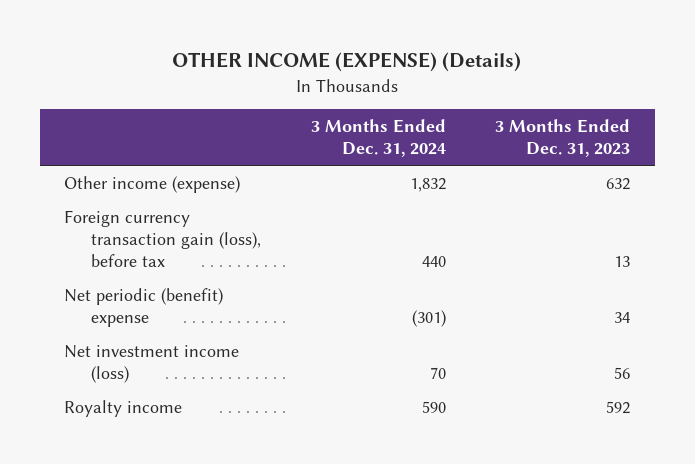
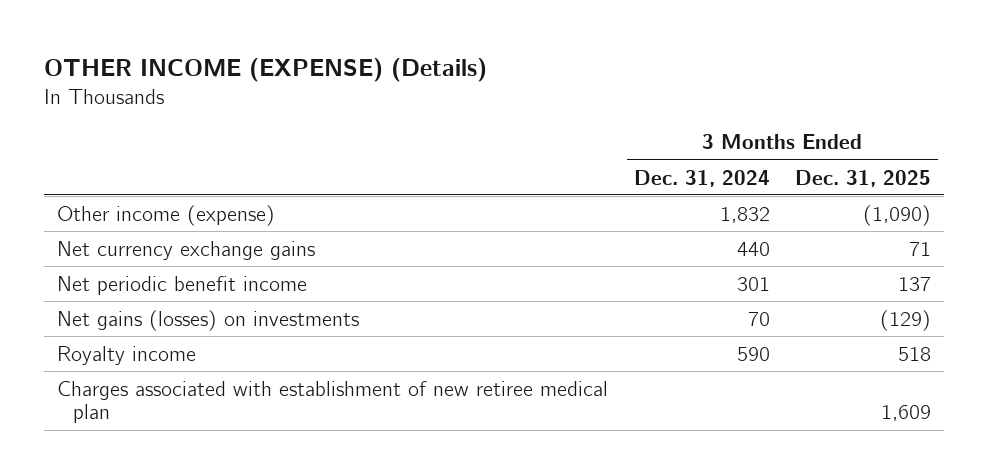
- | 3 Months Ended Dec. 31, 2024 | 3 Months Ended Dec. 31, 2023
+ | 3 Months Ended Dec. 31, 2024 | 3 Months Ended Dec. 31, 2025
- Foreign currency transaction gain (loss), before tax | 440 | 13
- Net periodic (benefit) expense | (301) | 34
- Net investment income (loss) | 70 | 56
+ Net currency exchange gains | 440 | 71
+ Net periodic benefit income | 301 | 137
+ Net gains (losses) on investments | 70 | (129)
+ Charges associated with establishment of new retiree medical plan | | 1,609

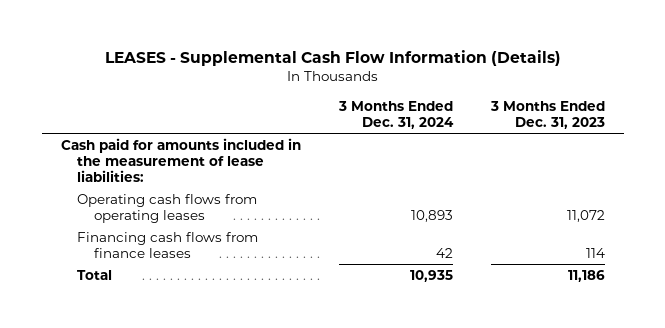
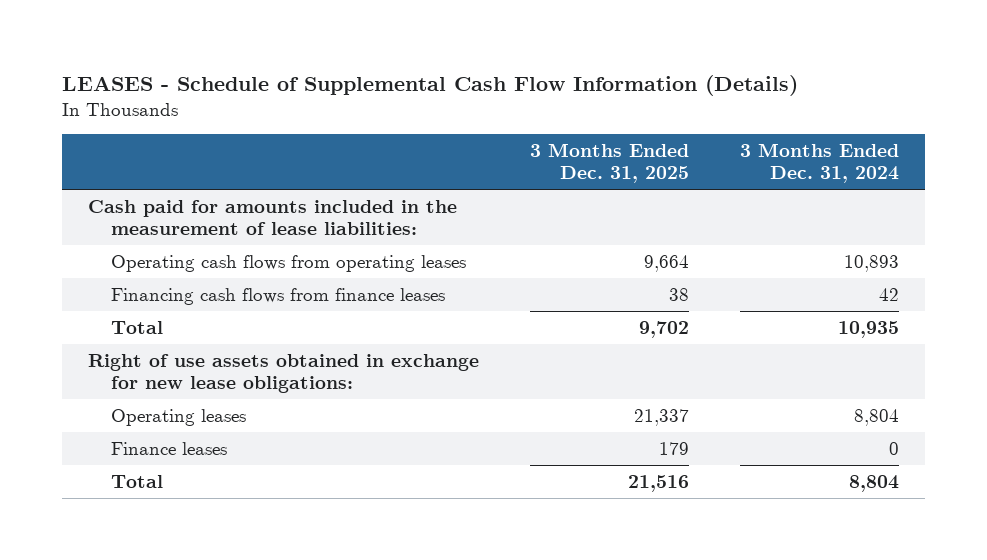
- LEASES - Supplemental Cash Flow Information (Details)
+ LEASES - Schedule of Supplemental Cash Flow Information (Details)
- | 3 Months Ended Dec. 31, 2024 | 3 Months Ended Dec. 31, 2023
+ | 3 Months Ended Dec. 31, 2025 | 3 Months Ended Dec. 31, 2024
+ Right of use assets obtained in exchange for new lease obligations:
+ Operating leases | 21,337 | 8,804
+ Finance leases | 179 | 0
+ Total | 21,516 | 8,804

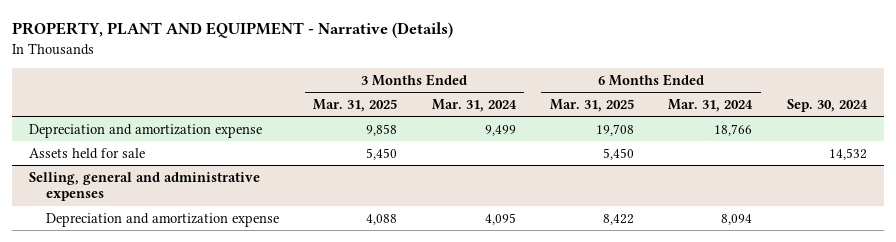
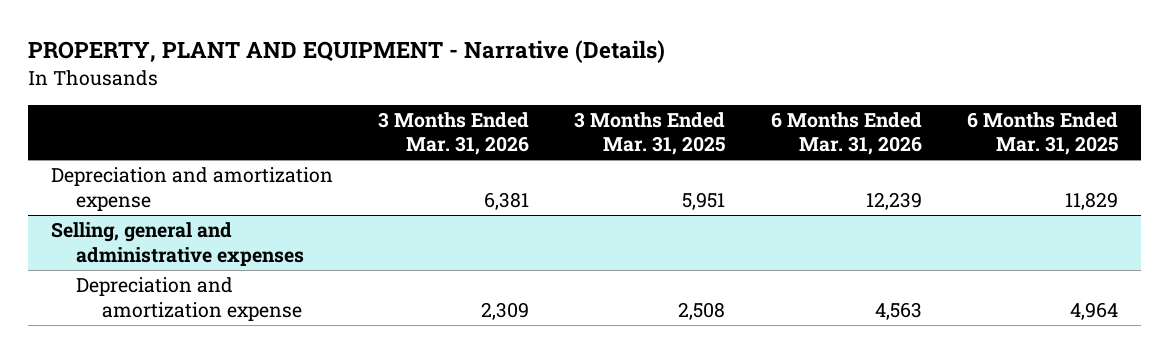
- | 3 Months Ended Mar. 31, 2025 | 3 Months Ended Mar. 31, 2024 | 6 Months Ended Mar. 31, 2025 | 6 Months Ended Mar. 31, 2024 | Sep. 30, 2024
+ | 3 Months Ended Mar. 31, 2026 | 3 Months Ended Mar. 31, 2025 | 6 Months Ended Mar. 31, 2026 | 6 Months Ended Mar. 31, 2025
- Depreciation and amortization expense | 9,858 | 9,499 | 19,708 | 18,766 |
- Assets held for sale | 5,450 | | 5,450 | | 14,532
+ Depreciation and amortization expense | 6,381 | 5,951 | 12,239 | 11,829
@ Selling, general and administrative expenses
- Depreciation and amortization expense | 4,088 | 4,095 | 8,422 | 8,094 |
+ Depreciation and amortization expense | 2,309 | 2,508 | 4,563 | 4,964

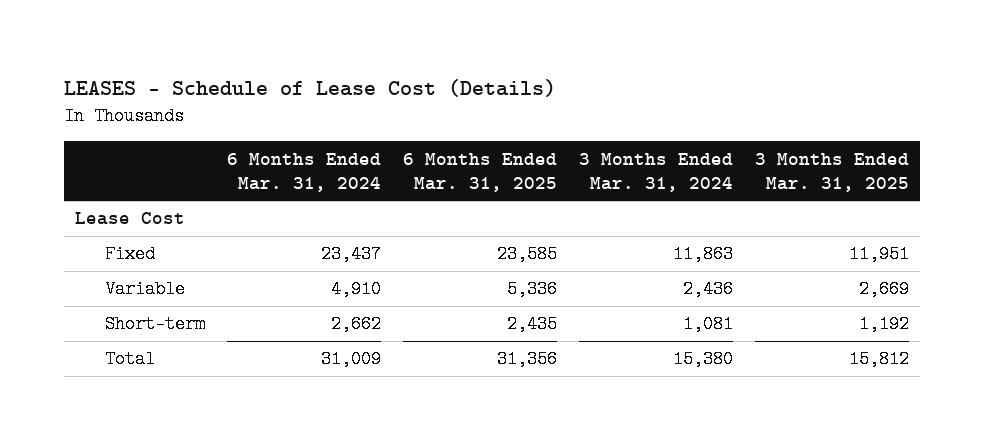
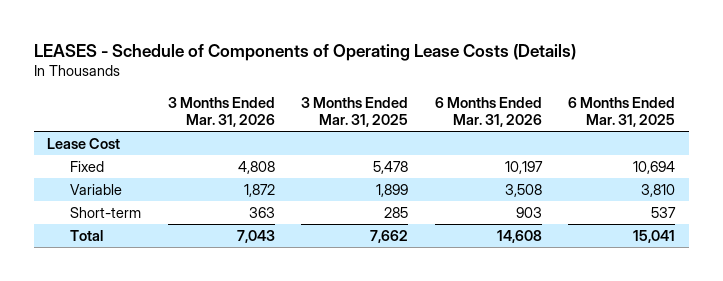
- LEASES - Schedule of Lease Cost (Details)
+ LEASES - Schedule of Components of Operating Lease Costs (Details)
- | 6 Months Ended Mar. 31, 2024 | 6 Months Ended Mar. 31, 2025 | 3 Months Ended Mar. 31, 2024 | 3 Months Ended Mar. 31, 2025
+ | 3 Months Ended Mar. 31, 2026 | 3 Months Ended Mar. 31, 2025 | 6 Months Ended Mar. 31, 2026 | 6 Months Ended Mar. 31, 2025
- Fixed | 23,437 | 23,585 | 11,863 | 11,951
- Variable | 4,910 | 5,336 | 2,436 | 2,669
- Short-term | 2,662 | 2,435 | 1,081 | 1,192
- Total | 31,009 | 31,356 | 15,380 | 15,812
+ Fixed | 4,808 | 5,478 | 10,197 | 10,694
+ Variable | 1,872 | 1,899 | 3,508 | 3,810
+ Short-term | 363 | 285 | 903 | 537
+ Total | 7,043 | 7,662 | 14,608 | 15,041

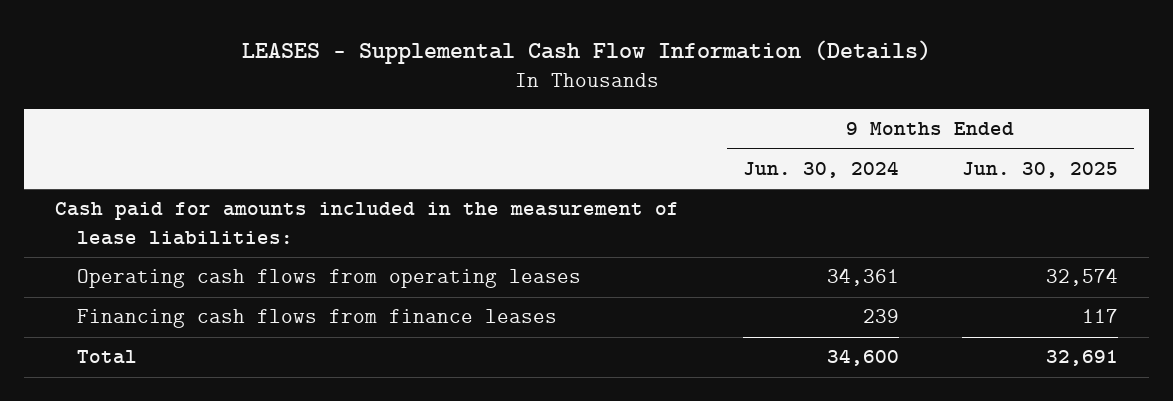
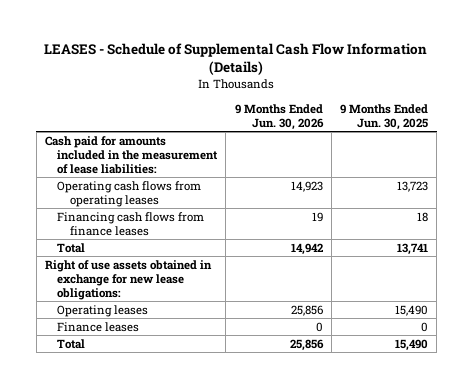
- LEASES - Supplemental Cash Flow Information (Details)
+ LEASES - Schedule of Supplemental Cash Flow Information (Details)
- | 9 Months Ended Jun. 30, 2024 | 9 Months Ended Jun. 30, 2025
+ | 9 Months Ended Jun. 30, 2026 | 9 Months Ended Jun. 30, 2025
- Operating cash flows from operating leases | 34,361 | 32,574
- Financing cash flows from finance leases | 239 | 117
- Total | 34,600 | 32,691
+ Operating cash flows from operating leases | 14,923 | 13,723
+ Financing cash flows from finance leases | 19 | 18
+ Total | 14,942 | 13,741
+ Right of use assets obtained in exchange for new lease obligations:
+ Operating leases | 25,856 | 15,490
+ Finance leases | 0 | 0
+ Total | 25,856 | 15,490

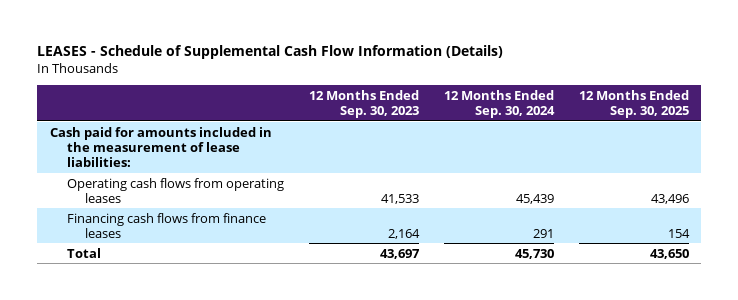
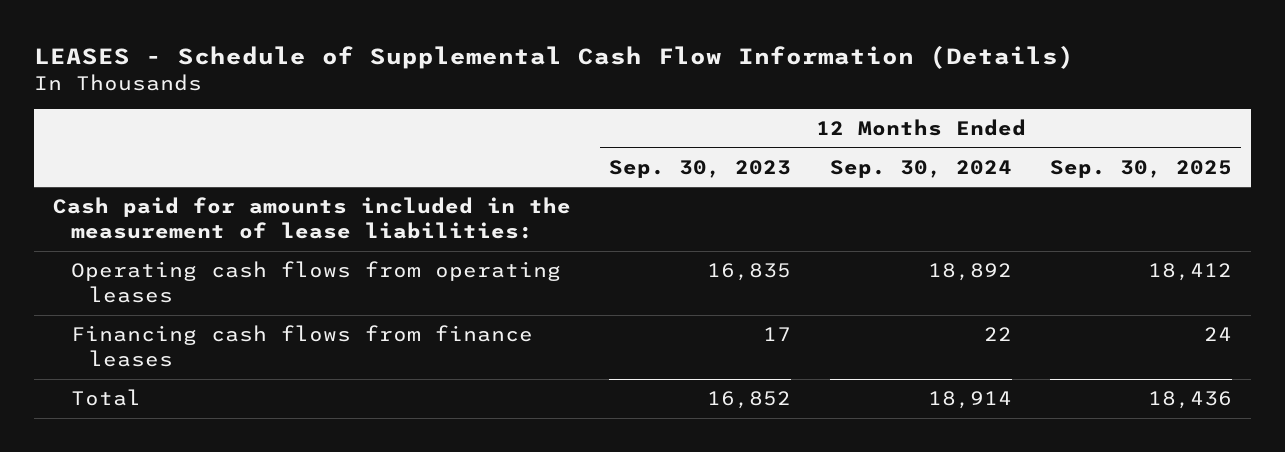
- Operating cash flows from operating leases | 41,533 | 45,439 | 43,496
- Financing cash flows from finance leases | 2,164 | 291 | 154
- Total | 43,697 | 45,730 | 43,650
+ Operating cash flows from operating leases | 16,835 | 18,892 | 18,412
+ Financing cash flows from finance leases | 17 | 22 | 24
+ Total | 16,852 | 18,914 | 18,436

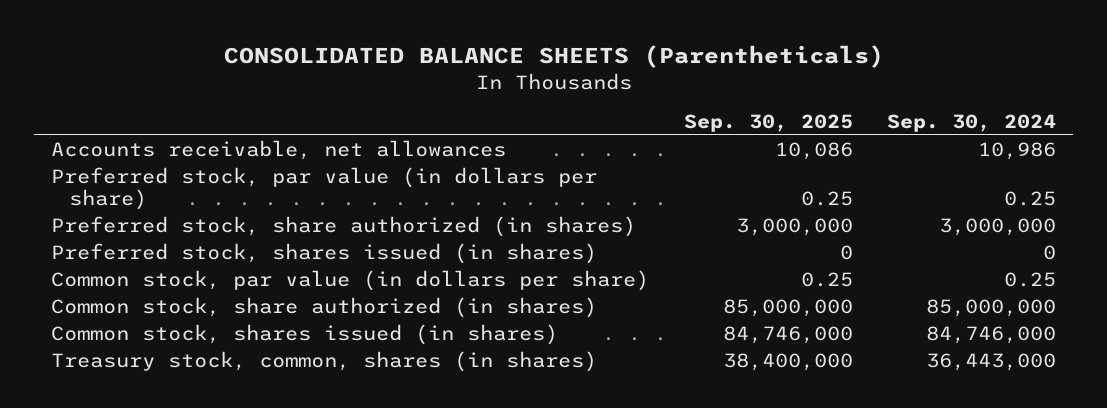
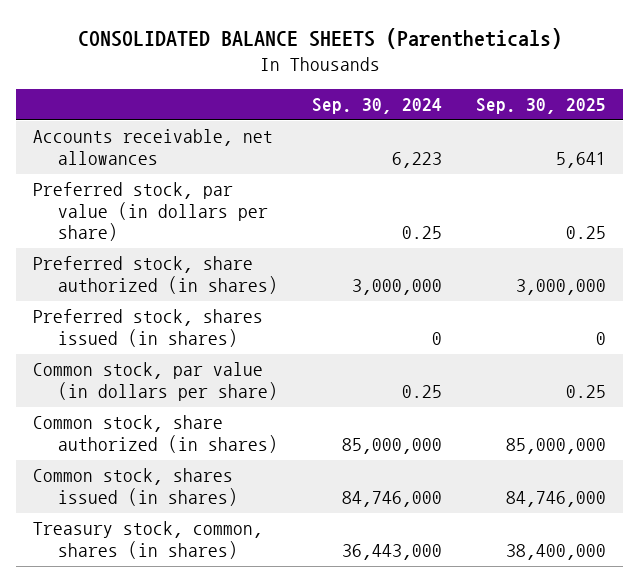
- | Sep. 30, 2025 | Sep. 30, 2024
+ | Sep. 30, 2024 | Sep. 30, 2025
- Accounts receivable, net allowances | 10,086 | 10,986
+ Accounts receivable, net allowances | 6,223 | 5,641

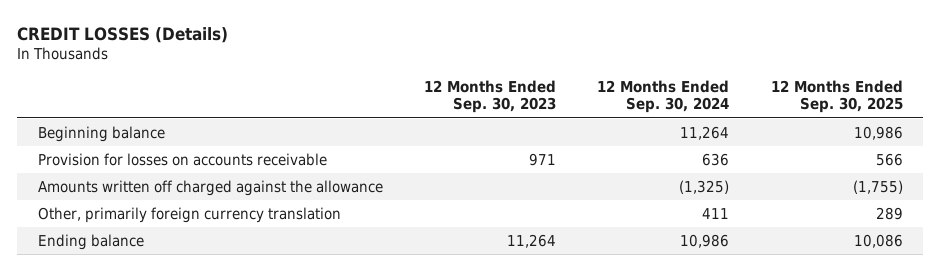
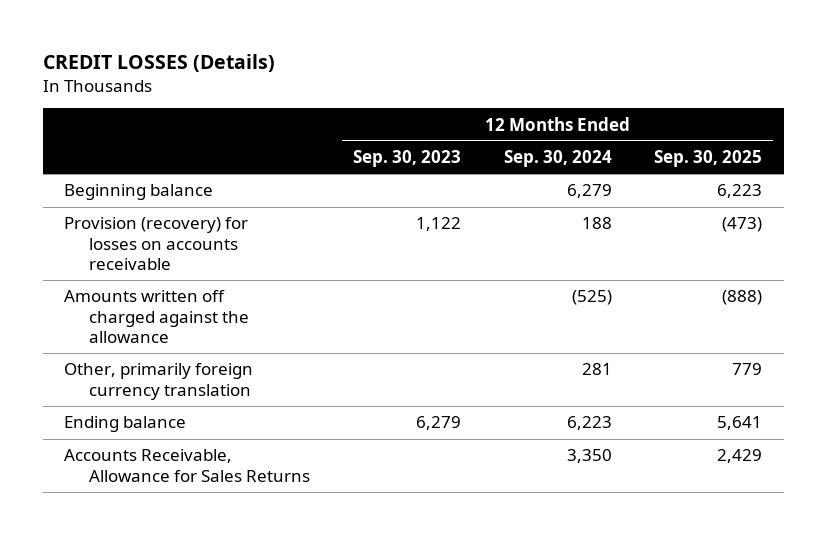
- Beginning balance | | 11,264 | 10,986
- Provision for losses on accounts receivable | 971 | 636 | 566
- Amounts written off charged against the allowance | | (1,325) | (1,755)
- Other, primarily foreign currency translation | | 411 | 289
- Ending balance | 11,264 | 10,986 | 10,086
+ Beginning balance | | 6,279 | 6,223
+ Provision (recovery) for losses on accounts receivable | 1,122 | 188 | (473)
+ Amounts written off charged against the allowance | | (525) | (888)
+ Other, primarily foreign currency translation | | 281 | 779
+ Ending balance | 6,279 | 6,223 | 5,641
+ Accounts Receivable, Allowance for Sales Returns | | 3,350 | 2,429

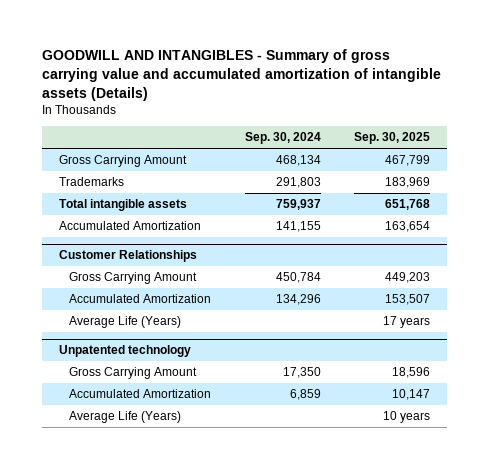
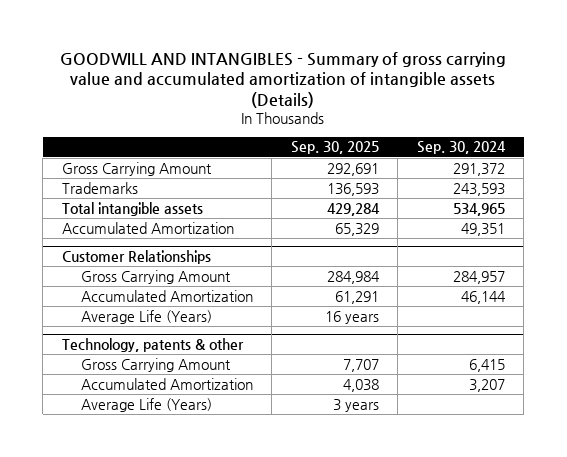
- | Sep. 30, 2024 | Sep. 30, 2025
+ | Sep. 30, 2025 | Sep. 30, 2024
- Gross Carrying Amount | 468,134 | 467,799
- Trademarks | 291,803 | 183,969
- Total intangible assets | 759,937 | 651,768
- Accumulated Amortization | 141,155 | 163,654
+ Gross Carrying Amount | 292,691 | 291,372
+ Trademarks | 136,593 | 243,593
+ Total intangible assets | 429,284 | 534,965
+ Accumulated Amortization | 65,329 | 49,351
@ Customer Relationships
- Gross Carrying Amount | 450,784 | 449,203
- Accumulated Amortization | 134,296 | 153,507
- Average Life (Years) | | 17 years
- Unpatented technology
- Gross Carrying Amount | 17,350 | 18,596
- Accumulated Amortization | 6,859 | 10,147
- Average Life (Years) | | 10 years
@ Customer Relationships
+ Gross Carrying Amount | 284,984 | 284,957
+ Accumulated Amortization | 61,291 | 46,144
+ Average Life (Years) | 16 years |
+ Technology, patents & other
+ Gross Carrying Amount | 7,707 | 6,415
+ Accumulated Amortization | 4,038 | 3,207
+ Average Life (Years) | 3 years |

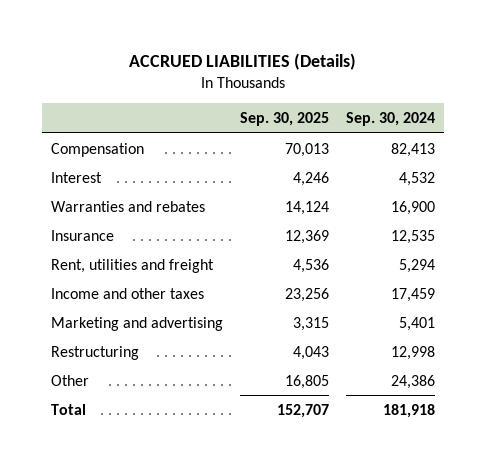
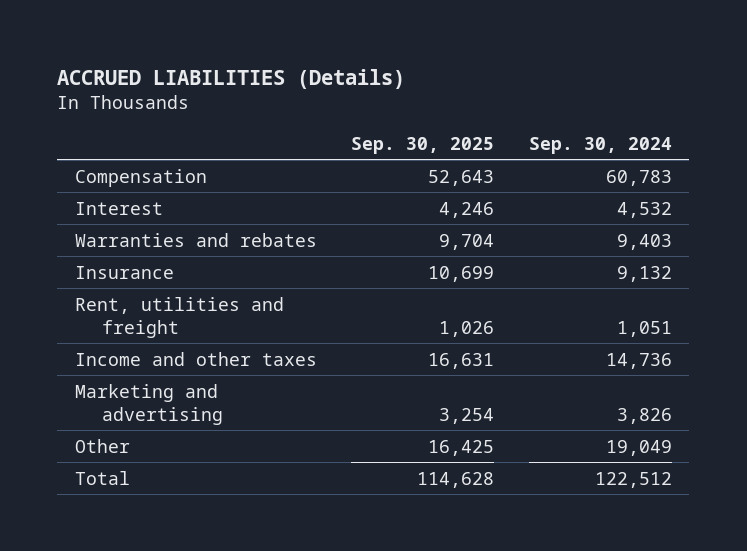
- Compensation | 70,013 | 82,413
+ Compensation | 52,643 | 60,783
- Warranties and rebates | 14,124 | 16,900
- Insurance | 12,369 | 12,535
- Rent, utilities and freight | 4,536 | 5,294
- Income and other taxes | 23,256 | 17,459
- Marketing and advertising | 3,315 | 5,401
- Restructuring | 4,043 | 12,998
- Other | 16,805 | 24,386
- Total | 152,707 | 181,918
+ Warranties and rebates | 9,704 | 9,403
+ Insurance | 10,699 | 9,132
+ Rent, utilities and freight | 1,026 | 1,051
+ Income and other taxes | 16,631 | 14,736
+ Marketing and advertising | 3,254 | 3,826
+ Other | 16,425 | 19,049
+ Total | 114,628 | 122,512

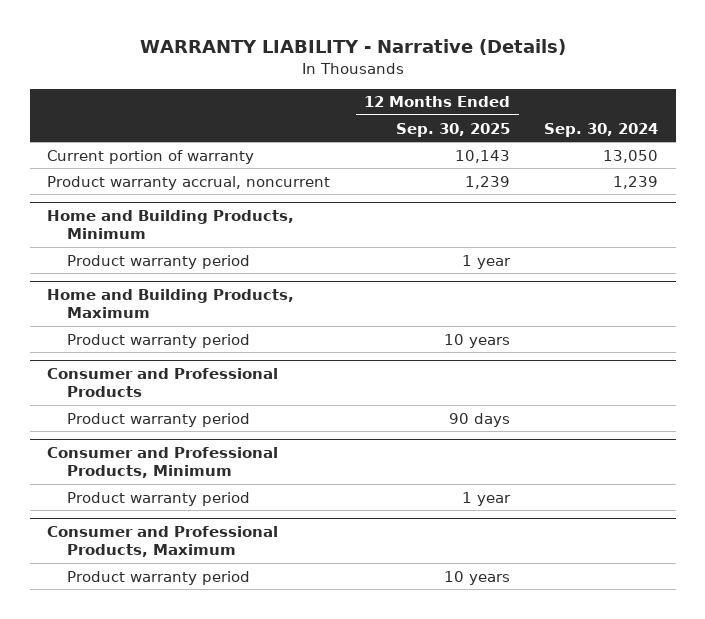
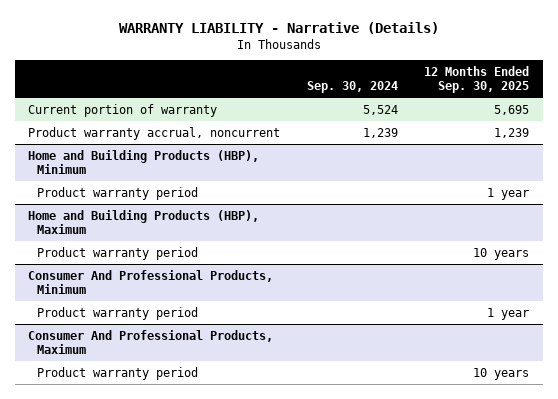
- | 12 Months Ended Sep. 30, 2025 | Sep. 30, 2024
+ | Sep. 30, 2024 | 12 Months Ended Sep. 30, 2025
- Current portion of warranty | 10,143 | 13,050
+ Current portion of warranty | 5,524 | 5,695
- Home and Building Products, Minimum
+ Home and Building Products (HBP), Minimum
- Home and Building Products, Maximum
+ Home and Building Products (HBP), Maximum
- Consumer and Professional Products
- Product warranty period | 90 days |
- Consumer and Professional Products, Minimum
+ Consumer And Professional Products, Minimum
- Consumer and Professional Products, Maximum
+ Consumer And Professional Products, Maximum

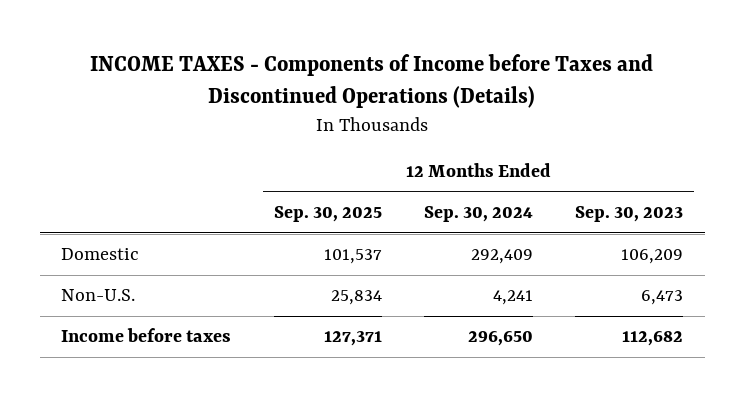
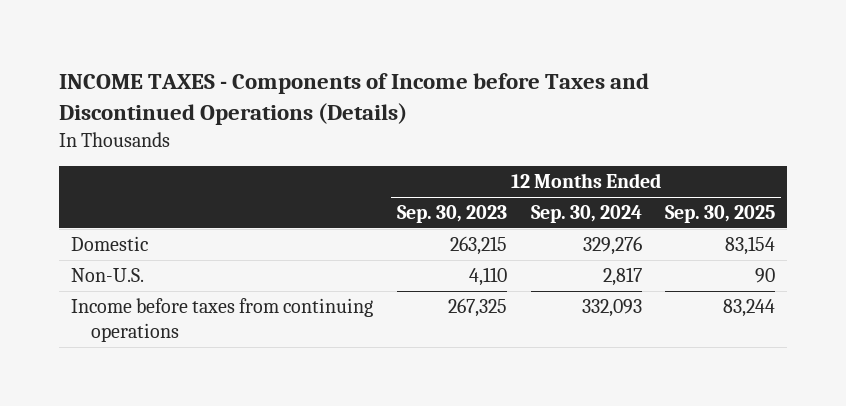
- | 12 Months Ended Sep. 30, 2025 | 12 Months Ended Sep. 30, 2024 | 12 Months Ended Sep. 30, 2023
+ | 12 Months Ended Sep. 30, 2023 | 12 Months Ended Sep. 30, 2024 | 12 Months Ended Sep. 30, 2025
- Domestic | 101,537 | 292,409 | 106,209
- Non-U.S. | 25,834 | 4,241 | 6,473
- Income before taxes | 127,371 | 296,650 | 112,682
+ Domestic | 263,215 | 329,276 | 83,154
+ Non-U.S. | 4,110 | 2,817 | 90
+ Income before taxes from continuing operations | 267,325 | 332,093 | 83,244

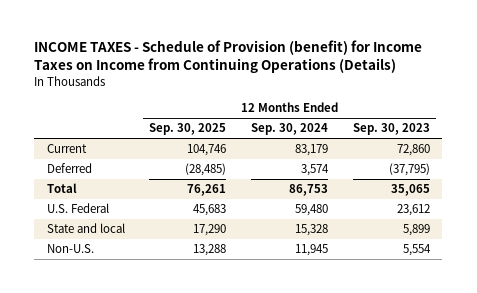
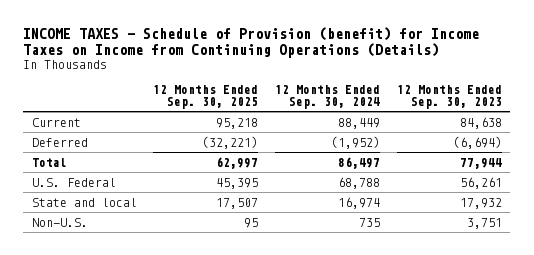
- Current | 104,746 | 83,179 | 72,860
- Deferred | (28,485) | 3,574 | (37,795)
- Total | 76,261 | 86,753 | 35,065
- U.S. Federal | 45,683 | 59,480 | 23,612
- State and local | 17,290 | 15,328 | 5,899
- Non-U.S. | 13,288 | 11,945 | 5,554
+ Current | 95,218 | 88,449 | 84,638
+ Deferred | (32,221) | (1,952) | (6,694)
+ Total | 62,997 | 86,497 | 77,944
+ U.S. Federal | 45,395 | 68,788 | 56,261
+ State and local | 17,507 | 16,974 | 17,932
+ Non-U.S. | 95 | 735 | 3,751

